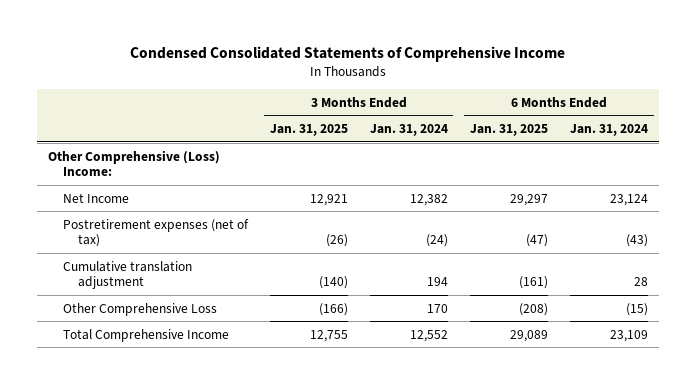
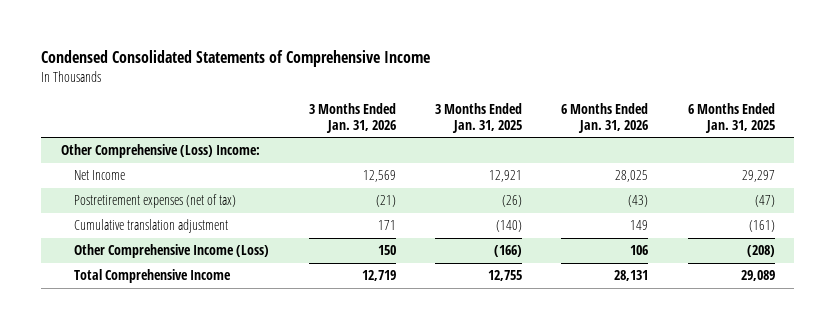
- | 3 Months Ended Jan. 31, 2025 | 3 Months Ended Jan. 31, 2024 | 6 Months Ended Jan. 31, 2025 | 6 Months Ended Jan. 31, 2024
+ | 3 Months Ended Jan. 31, 2026 | 3 Months Ended Jan. 31, 2025 | 6 Months Ended Jan. 31, 2026 | 6 Months Ended Jan. 31, 2025
- Other Comprehensive Loss | (166) | 170 | (208) | (15)
+ Other Comprehensive Income (Loss) | 150 | (166) | 106 | (208)

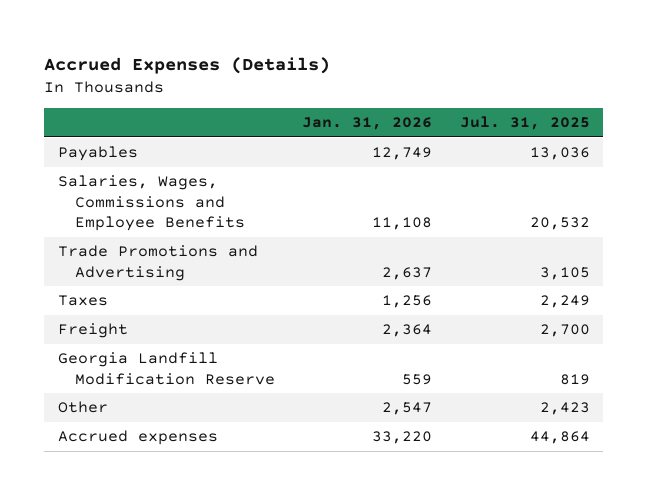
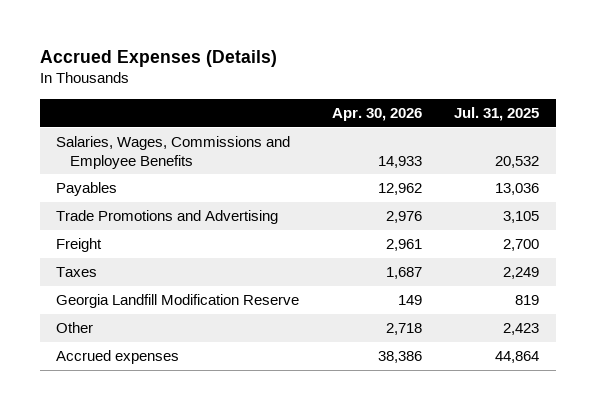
- | Jan. 31, 2026 | Jul. 31, 2025
+ | Apr. 30, 2026 | Jul. 31, 2025
moved down: Payables | 12,962 | 13,036
moved down: Taxes | 1,687 | 2,249

